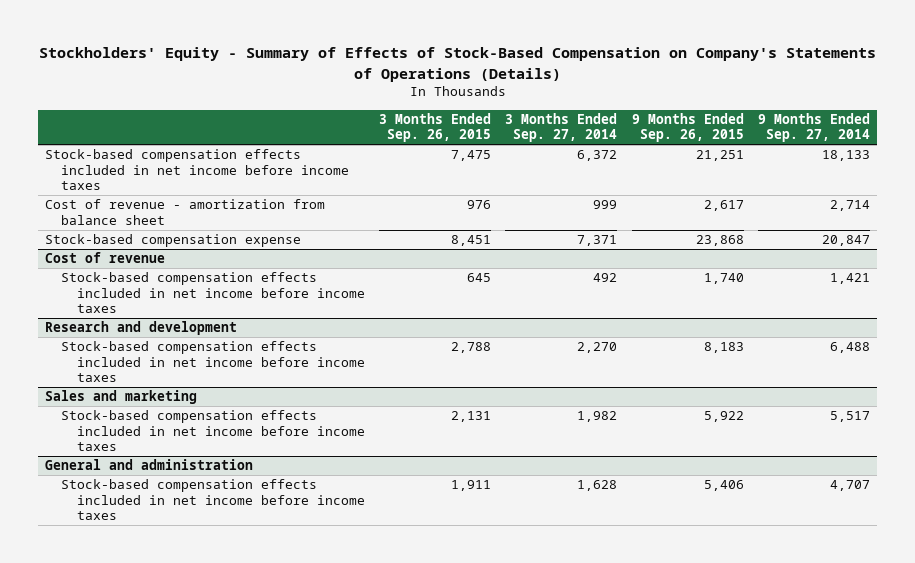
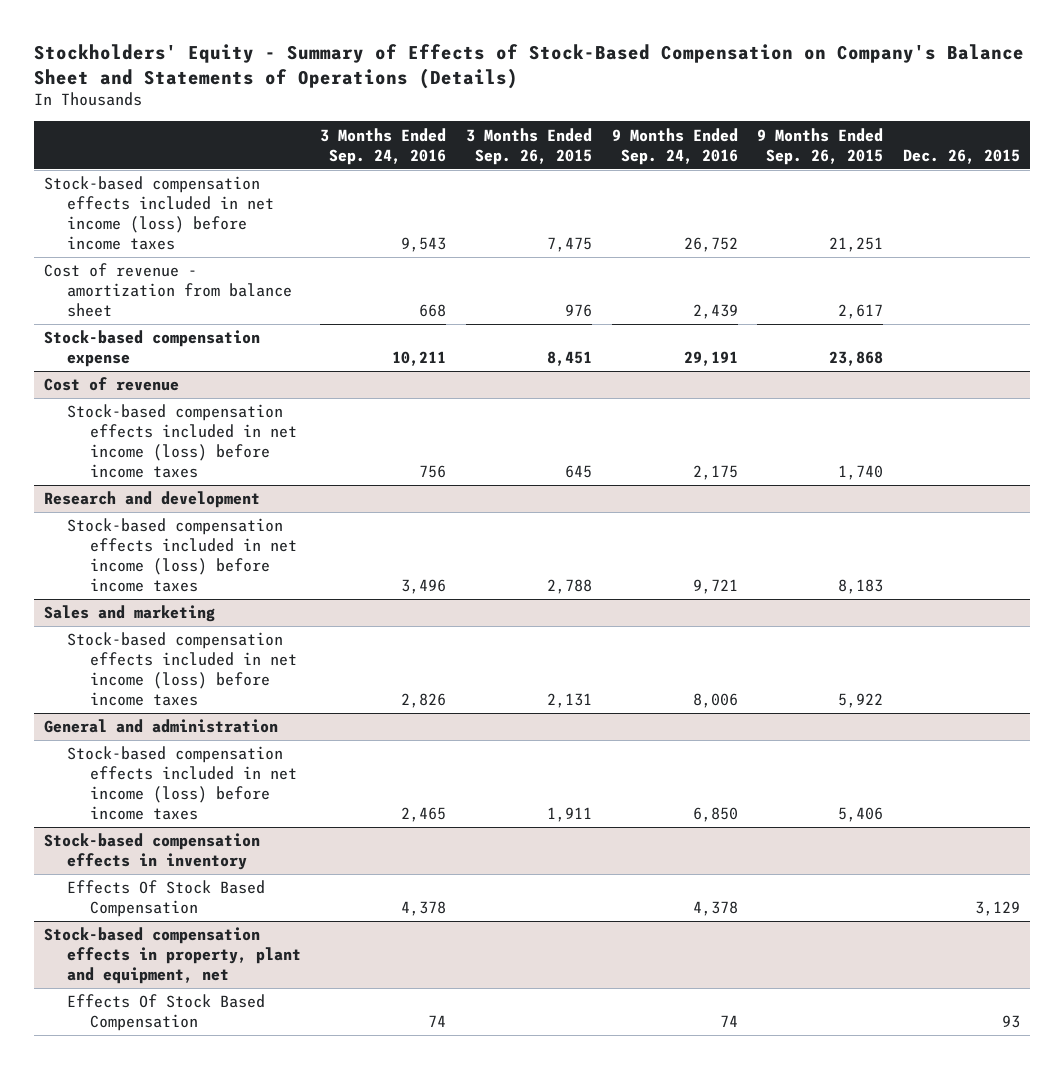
- Stockholders' Equity - Summary of Effects of Stock-Based Compensation on Company's Statements of Operations (Details)
+ Stockholders' Equity - Summary of Effects of Stock-Based Compensation on Company's Balance Sheet and Statements of Operations (Details)
- | 3 Months Ended Sep. 26, 2015 | 3 Months Ended Sep. 27, 2014 | 9 Months Ended Sep. 26, 2015 | 9 Months Ended Sep. 27, 2014
+ | 3 Months Ended Sep. 24, 2016 | 3 Months Ended Sep. 26, 2015 | 9 Months Ended Sep. 24, 2016 | 9 Months Ended Sep. 26, 2015 | Dec. 26, 2015
- Stock-based compensation effects included in net income before income taxes | 7,475 | 6,372 | 21,251 | 18,133
+ Stock-based compensation effects included in net income (loss) before income taxes | 9,543 | 7,475 | 26,752 | 21,251 |
@ Cost of revenue
- Stock-based compensation effects included in net income before income taxes | 645 | 492 | 1,740 | 1,421
+ Stock-based compensation effects included in net income (loss) before income taxes | 756 | 645 | 2,175 | 1,740 |
@ Research and development
- Stock-based compensation effects included in net income before income taxes | 2,788 | 2,270 | 8,183 | 6,488
+ Stock-based compensation effects included in net income (loss) before income taxes | 3,496 | 2,788 | 9,721 | 8,183 |
@ Sales and marketing
- Stock-based compensation effects included in net income before income taxes | 2,131 | 1,982 | 5,922 | 5,517
+ Stock-based compensation effects included in net income (loss) before income taxes | 2,826 | 2,131 | 8,006 | 5,922 |
@ General and administration
- Stock-based compensation effects included in net income before income taxes | 1,911 | 1,628 | 5,406 | 4,707
+ Stock-based compensation effects included in net income (loss) before income taxes | 2,465 | 1,911 | 6,850 | 5,406 |
+ Stock-based compensation effects in inventory
+ Effects Of Stock Based Compensation | 4,378 | | 4,378 | | 3,129
+ Stock-based compensation effects in property, plant and equipment, net
+ Effects Of Stock Based Compensation | 74 | | 74 | | 93

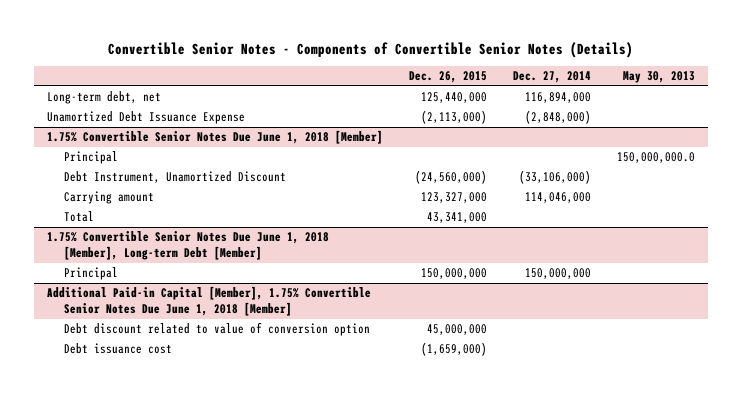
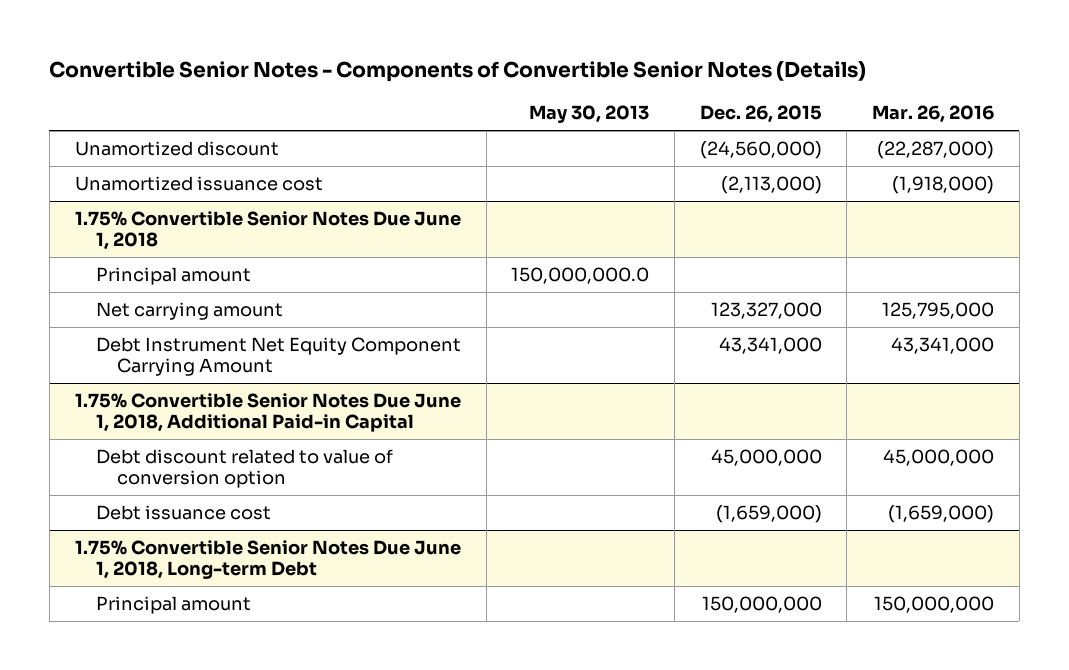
- | Dec. 26, 2015 | Dec. 27, 2014 | May 30, 2013
+ | May 30, 2013 | Dec. 26, 2015 | Mar. 26, 2016
- Long-term debt, net | 125,440,000 | 116,894,000 |
- Unamortized Debt Issuance Expense | (2,113,000) | (2,848,000) |
- 1.75% Convertible Senior Notes Due June 1, 2018 [Member]
- Principal | | | 150,000,000.0
- Debt Instrument, Unamortized Discount | (24,560,000) | (33,106,000) |
- Carrying amount | 123,327,000 | 114,046,000 |
- Total | 43,341,000 | |
- 1.75% Convertible Senior Notes Due June 1, 2018 [Member], Long-term Debt [Member]
- Principal | 150,000,000 | 150,000,000 |
- Additional Paid-in Capital [Member], 1.75% Convertible Senior Notes Due June 1, 2018 [Member]
+ Unamortized discount | | (24,560,000) | (22,287,000)
+ Unamortized issuance cost | | (2,113,000) | (1,918,000)
+ 1.75% Convertible Senior Notes Due June 1, 2018
+ Principal amount | 150,000,000.0 | |
+ Net carrying amount | | 123,327,000 | 125,795,000
+ Debt Instrument Net Equity Component Carrying Amount | | 43,341,000 | 43,341,000
+ 1.75% Convertible Senior Notes Due June 1, 2018, Additional Paid-in Capital
+ 1.75% Convertible Senior Notes Due June 1, 2018, Long-term Debt
+ Principal amount | | 150,000,000 | 150,000,000

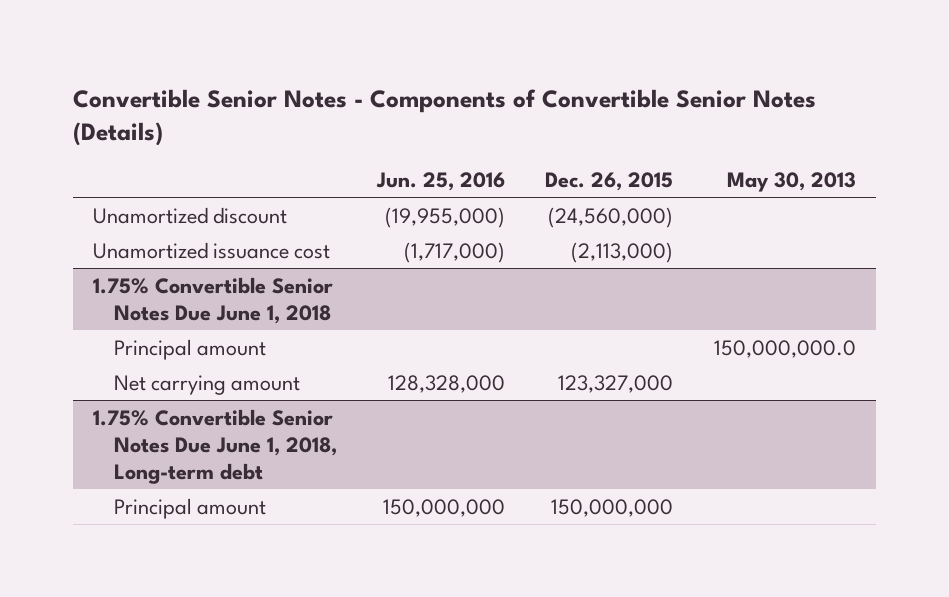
- | May 30, 2013 | Dec. 26, 2015 | Mar. 26, 2016
+ | Jun. 25, 2016 | Dec. 26, 2015 | May 30, 2013
@ 1.75% Convertible Senior Notes Due June 1, 2018
- Debt Instrument Net Equity Component Carrying Amount | | 43,341,000 | 43,341,000
- 1.75% Convertible Senior Notes Due June 1, 2018, Additional Paid-in Capital
- Debt discount related to value of conversion option | | 45,000,000 | 45,000,000
- Debt issuance cost | | (1,659,000) | (1,659,000)
- 1.75% Convertible Senior Notes Due June 1, 2018, Long-term Debt
+ 1.75% Convertible Senior Notes Due June 1, 2018, Long-term debt

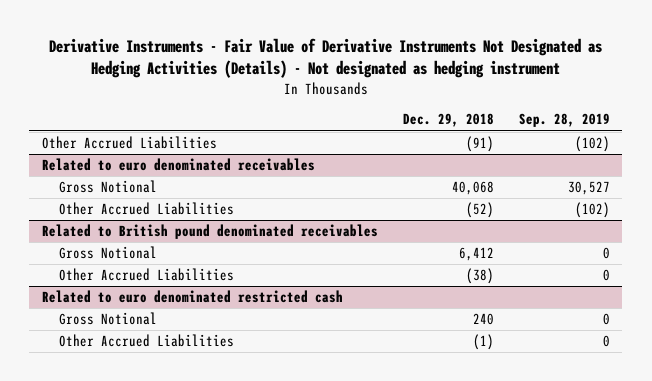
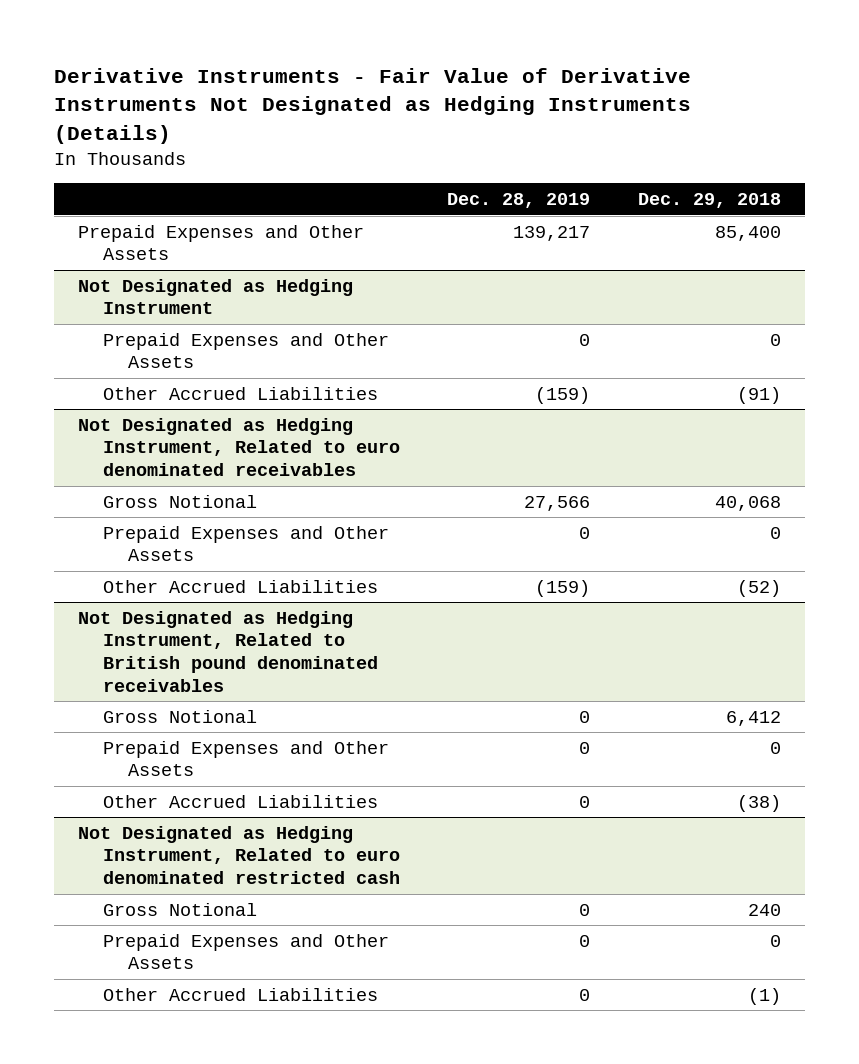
- Derivative Instruments - Fair Value of Derivative Instruments Not Designated as Hedging Activities (Details) - Not designated as hedging instrument
+ Derivative Instruments - Fair Value of Derivative Instruments Not Designated as Hedging Instruments (Details)
- | Dec. 29, 2018 | Sep. 28, 2019
+ | Dec. 28, 2019 | Dec. 29, 2018
+ Prepaid Expenses and Other Assets | 139,217 | 85,400
+ Not Designated as Hedging Instrument
+ Prepaid Expenses and Other Assets | 0 | 0
- Related to euro denominated receivables
+ Not Designated as Hedging Instrument, Related to euro denominated receivables
+ Prepaid Expenses and Other Assets | 0 | 0
- Related to British pound denominated receivables
+ Not Designated as Hedging Instrument, Related to British pound denominated receivables
+ Prepaid Expenses and Other Assets | 0 | 0
- Related to euro denominated restricted cash
+ Not Designated as Hedging Instrument, Related to euro denominated restricted cash
+ Prepaid Expenses and Other Assets | 0 | 0

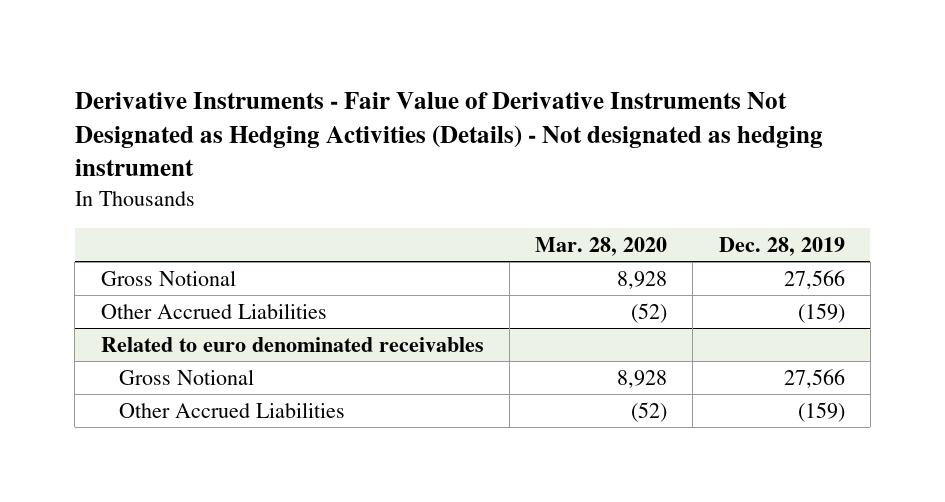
- Derivative Instruments - Fair Value of Derivative Instruments Not Designated as Hedging Instruments (Details)
+ Derivative Instruments - Fair Value of Derivative Instruments Not Designated as Hedging Activities (Details) - Not designated as hedging instrument
- | Dec. 28, 2019 | Dec. 29, 2018
+ | Mar. 28, 2020 | Dec. 28, 2019
- Prepaid Expenses and Other Assets | 139,217 | 85,400
- Not Designated as Hedging Instrument
- Prepaid Expenses and Other Assets | 0 | 0
+ Gross Notional | 8,928 | 27,566
- Not Designated as Hedging Instrument, Related to euro denominated receivables
+ Related to euro denominated receivables
- Prepaid Expenses and Other Assets | 0 | 0
- Not Designated as Hedging Instrument, Related to British pound denominated receivables
- Gross Notional | 0 | 6,412
- Prepaid Expenses and Other Assets | 0 | 0
- Other Accrued Liabilities | 0 | (38)
- Not Designated as Hedging Instrument, Related to euro denominated restricted cash
- Gross Notional | 0 | 240
- Prepaid Expenses and Other Assets | 0 | 0
- Other Accrued Liabilities | 0 | (1)

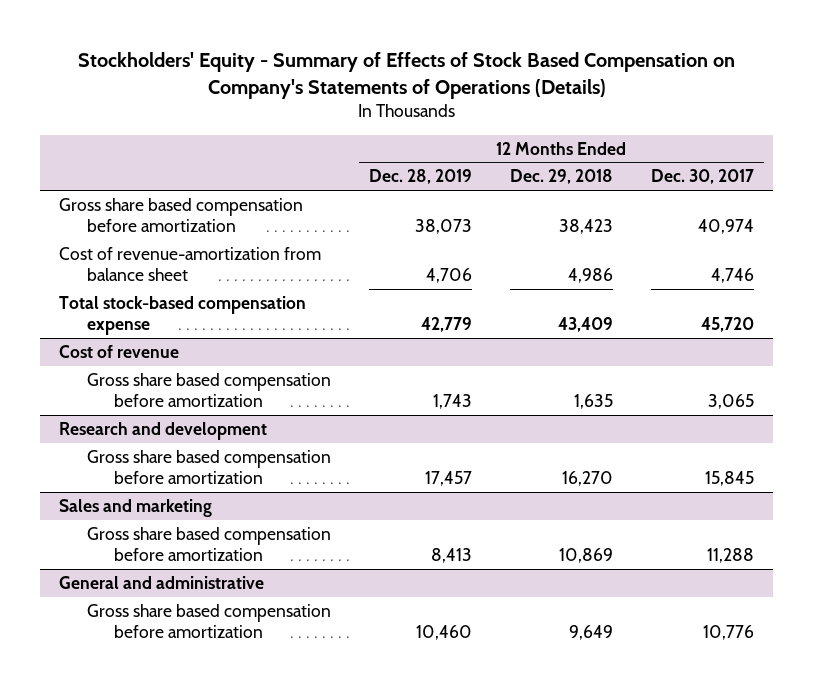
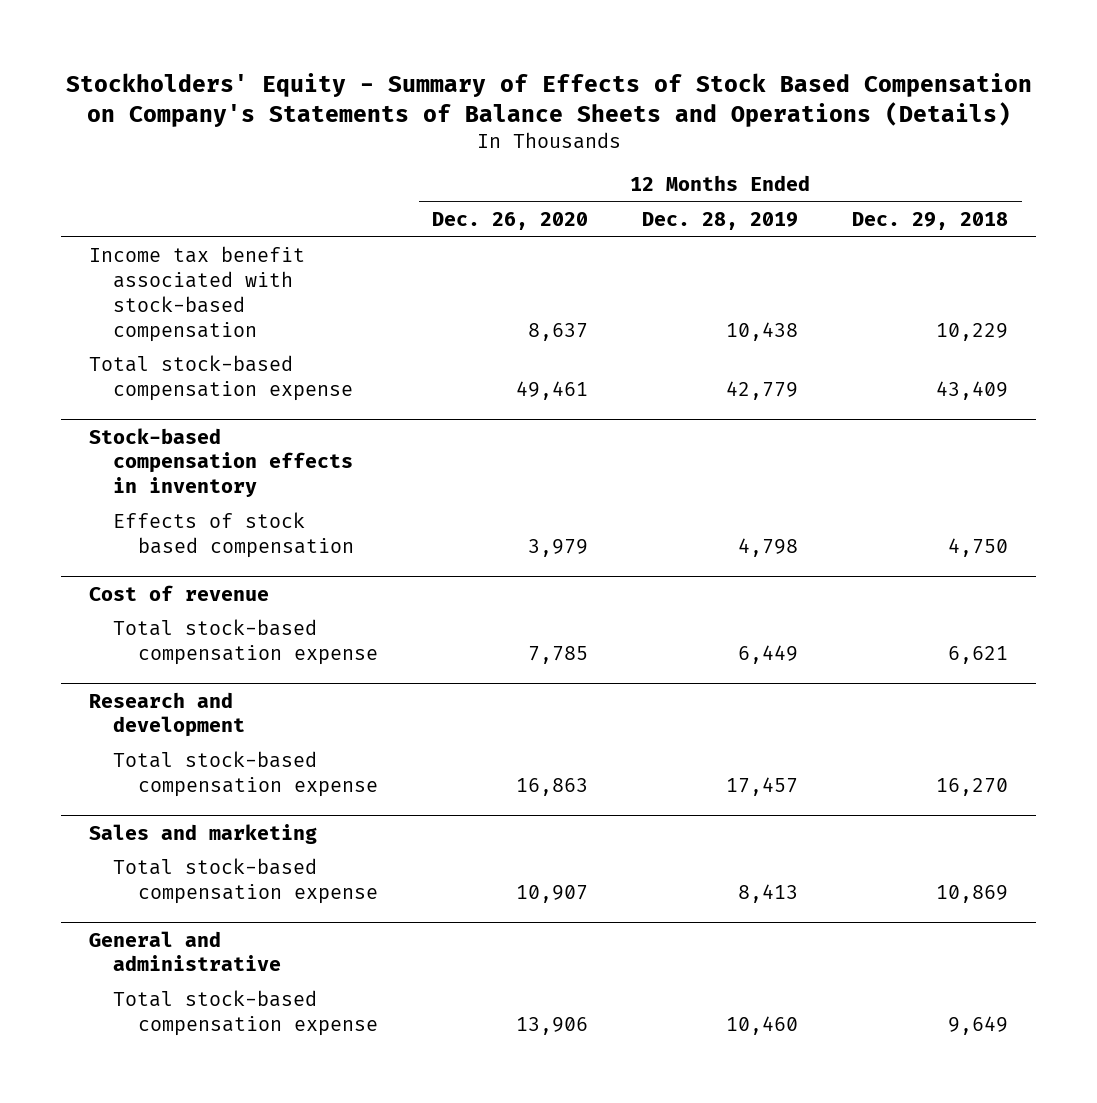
- Stockholders' Equity - Summary of Effects of Stock Based Compensation on Company's Statements of Operations (Details)
+ Stockholders' Equity - Summary of Effects of Stock Based Compensation on Company's Statements of Balance Sheets and Operations (Details)
- | 12 Months Ended Dec. 28, 2019 | 12 Months Ended Dec. 29, 2018 | 12 Months Ended Dec. 30, 2017
+ | 12 Months Ended Dec. 26, 2020 | 12 Months Ended Dec. 28, 2019 | 12 Months Ended Dec. 29, 2018
- Gross share based compensation before amortization | 38,073 | 38,423 | 40,974
- Cost of revenue-amortization from balance sheet | 4,706 | 4,986 | 4,746
+ Income tax benefit associated with stock-based compensation | 8,637 | 10,438 | 10,229
+ Stock-based compensation effects in inventory
+ Effects of stock based compensation | 3,979 | 4,798 | 4,750
@ Cost of revenue
- Gross share based compensation before amortization | 1,743 | 1,635 | 3,065
+ Total stock-based compensation expense | 7,785 | 6,449 | 6,621
@ Research and development
- Gross share based compensation before amortization | 17,457 | 16,270 | 15,845
+ Total stock-based compensation expense | 16,863 | 17,457 | 16,270
@ Sales and marketing
- Gross share based compensation before amortization | 8,413 | 10,869 | 11,288
+ Total stock-based compensation expense | 10,907 | 8,413 | 10,869
@ General and administrative
- Gross share based compensation before amortization | 10,460 | 9,649 | 10,776
+ Total stock-based compensation expense | 13,906 | 10,460 | 9,649

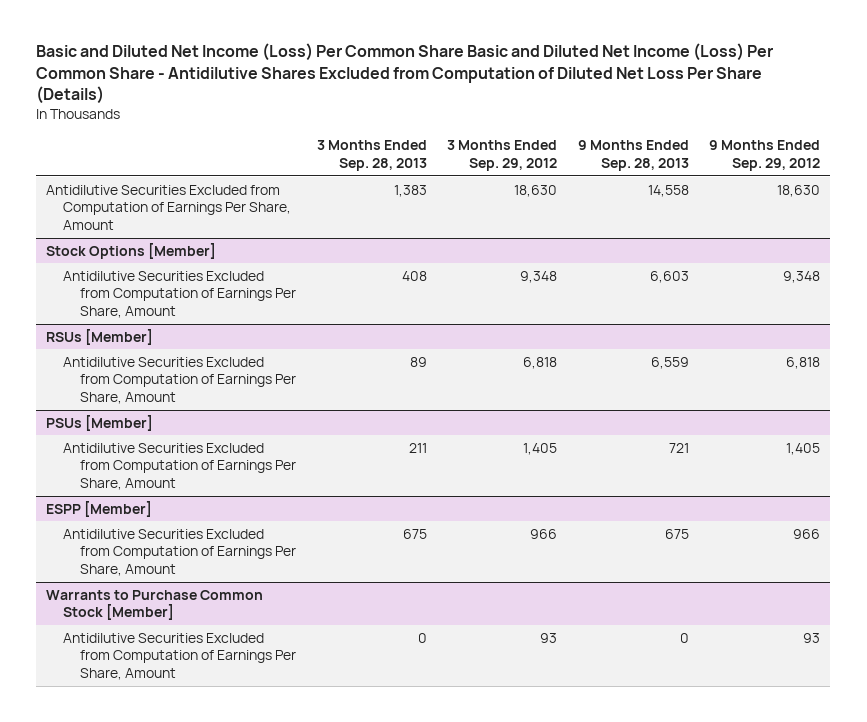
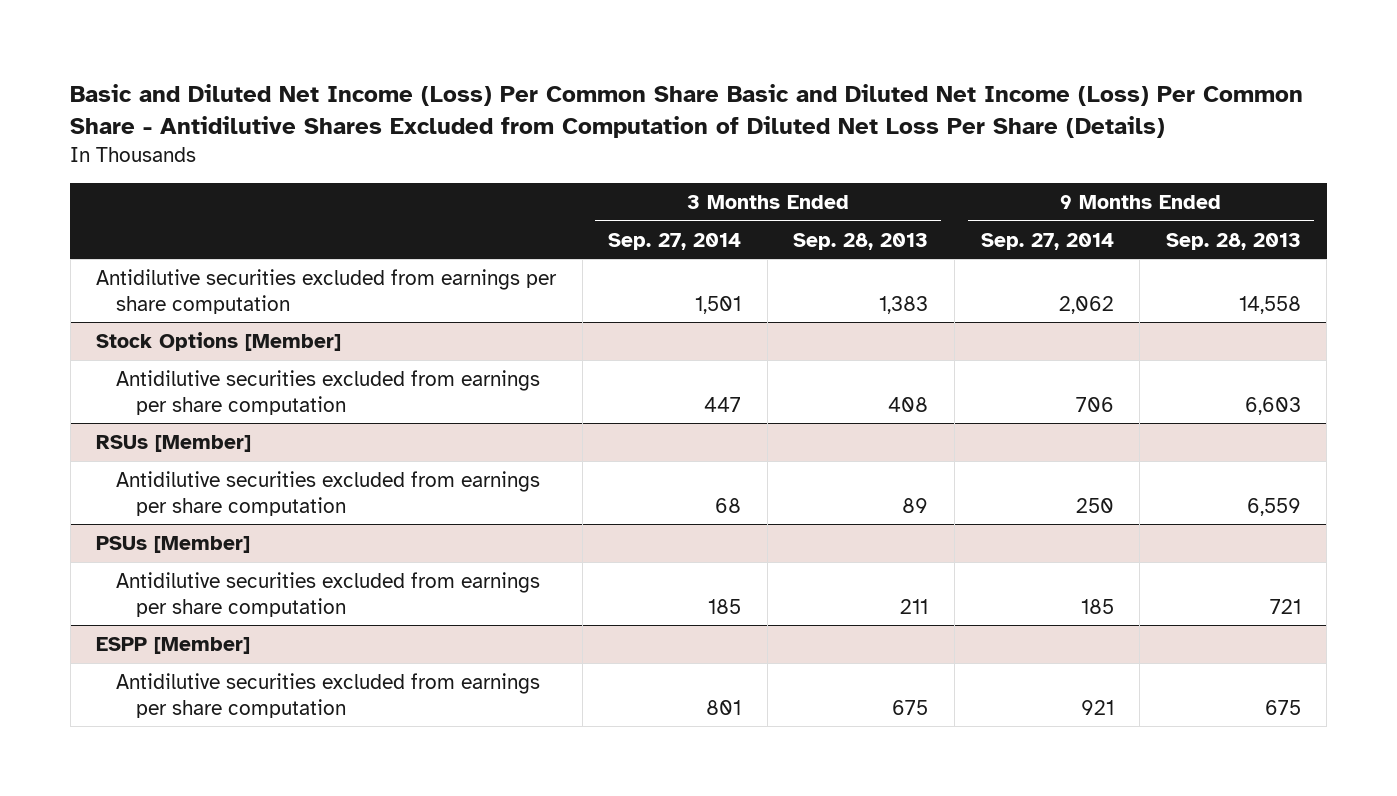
- | 3 Months Ended Sep. 28, 2013 | 3 Months Ended Sep. 29, 2012 | 9 Months Ended Sep. 28, 2013 | 9 Months Ended Sep. 29, 2012
+ | 3 Months Ended Sep. 27, 2014 | 3 Months Ended Sep. 28, 2013 | 9 Months Ended Sep. 27, 2014 | 9 Months Ended Sep. 28, 2013
- Antidilutive Securities Excluded from Computation of Earnings Per Share, Amount | 1,383 | 18,630 | 14,558 | 18,630
+ Antidilutive securities excluded from earnings per share computation | 1,501 | 1,383 | 2,062 | 14,558
@ Stock Options [Member]
- Antidilutive Securities Excluded from Computation of Earnings Per Share, Amount | 408 | 9,348 | 6,603 | 9,348
+ Antidilutive securities excluded from earnings per share computation | 447 | 408 | 706 | 6,603
@ RSUs [Member]
- Antidilutive Securities Excluded from Computation of Earnings Per Share, Amount | 89 | 6,818 | 6,559 | 6,818
+ Antidilutive securities excluded from earnings per share computation | 68 | 89 | 250 | 6,559
@ PSUs [Member]
- Antidilutive Securities Excluded from Computation of Earnings Per Share, Amount | 211 | 1,405 | 721 | 1,405
+ Antidilutive securities excluded from earnings per share computation | 185 | 211 | 185 | 721
@ ESPP [Member]
- Antidilutive Securities Excluded from Computation of Earnings Per Share, Amount | 675 | 966 | 675 | 966
- Warrants to Purchase Common Stock [Member]
- Antidilutive Securities Excluded from Computation of Earnings Per Share, Amount | 0 | 93 | 0 | 93
@ ESPP [Member]
+ Antidilutive securities excluded from earnings per share computation | 801 | 675 | 921 | 675

